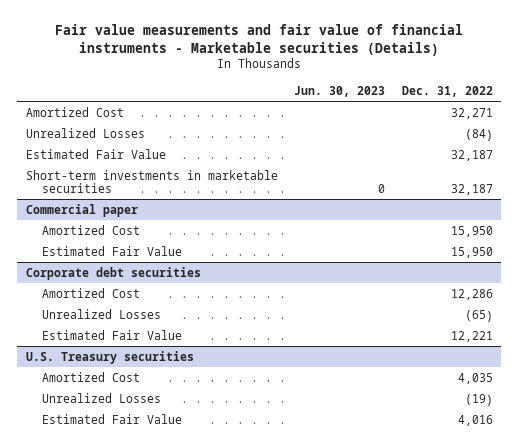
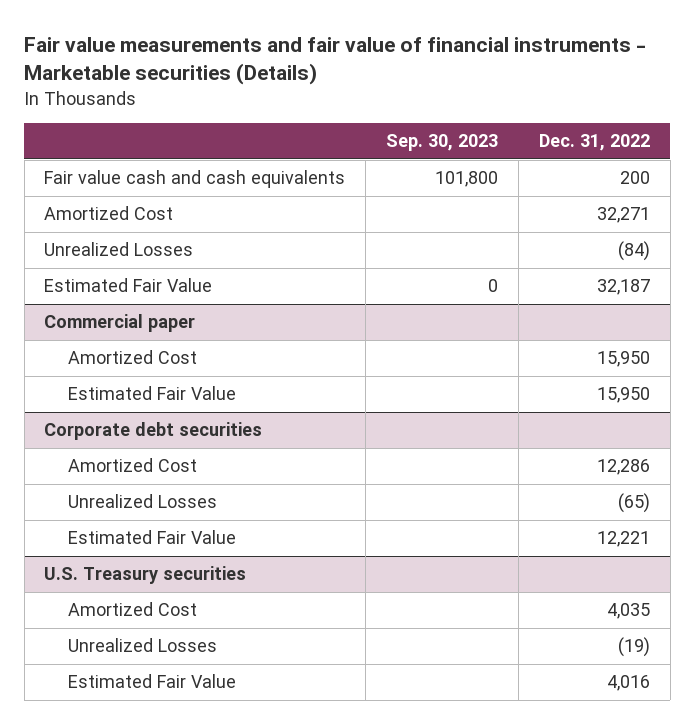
- | Jun. 30, 2023 | Dec. 31, 2022
+ | Sep. 30, 2023 | Dec. 31, 2022
+ Fair value cash and cash equivalents | 101,800 | 200
- Short-term investments in marketable securities | 0 | 32,187

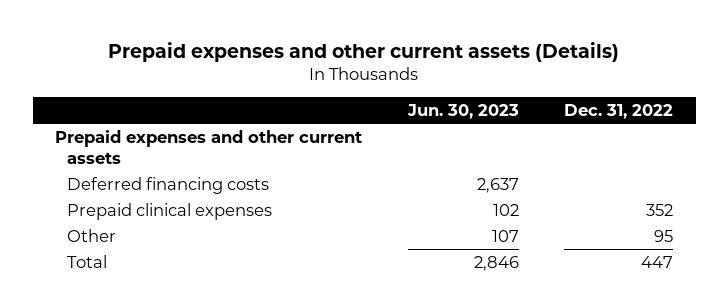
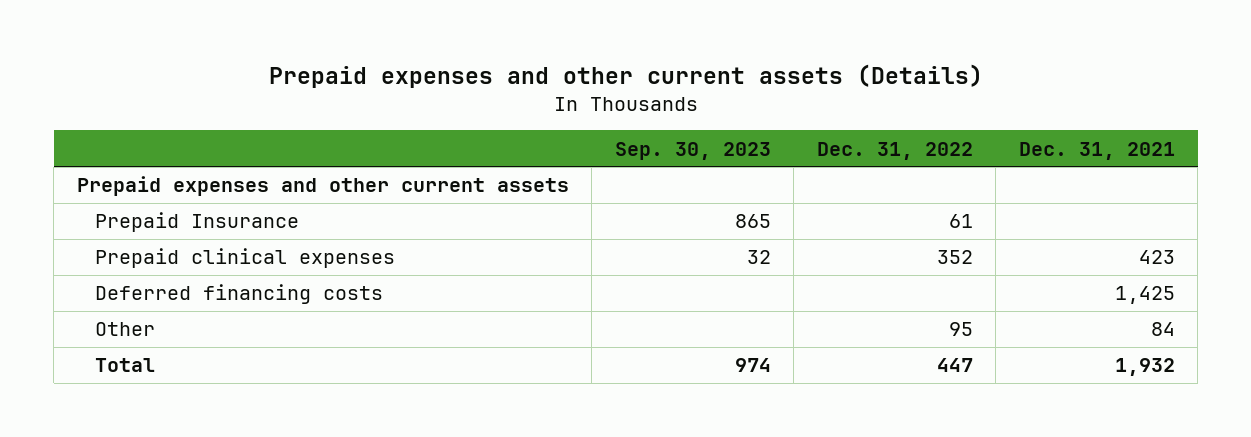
- | Jun. 30, 2023 | Dec. 31, 2022
+ | Sep. 30, 2023 | Dec. 31, 2022 | Dec. 31, 2021
+ Prepaid Insurance | 865 | 61 |
moved down: Deferred financing costs | | | 1,425

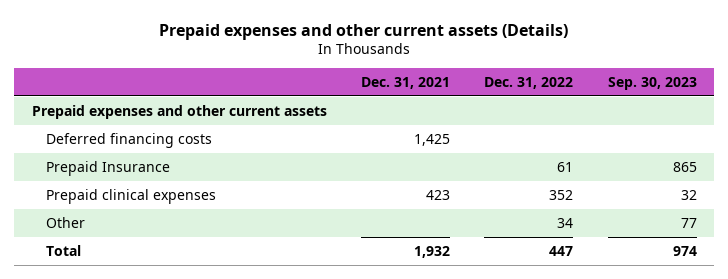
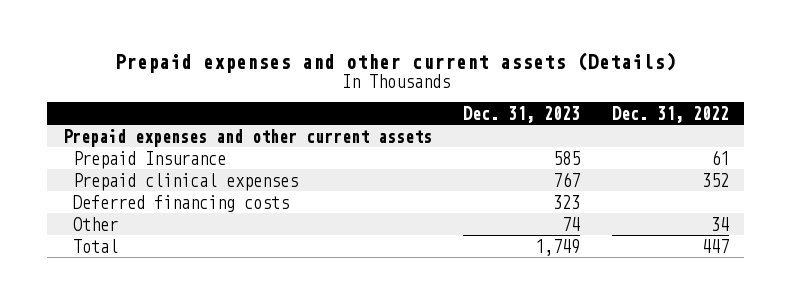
- | Dec. 31, 2021 | Dec. 31, 2022 | Sep. 30, 2023
+ | Dec. 31, 2023 | Dec. 31, 2022
moved down: Deferred financing costs | 323 |

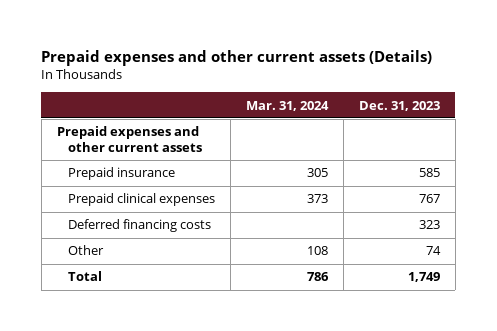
- | Dec. 31, 2023 | Dec. 31, 2022
+ | Mar. 31, 2024 | Dec. 31, 2023
- Prepaid Insurance | 585 | 61
+ Prepaid insurance | 305 | 585

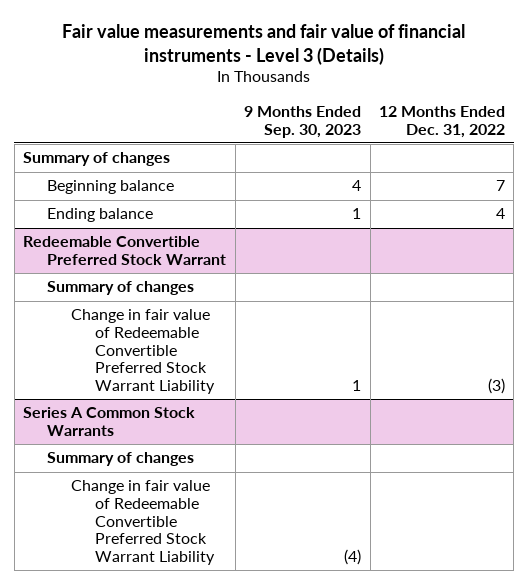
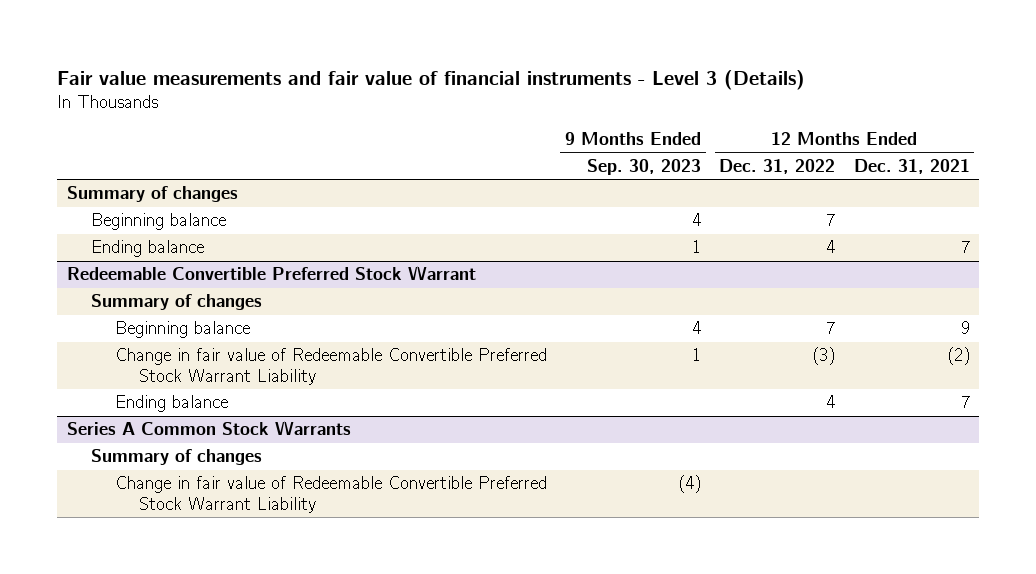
- | 9 Months Ended Sep. 30, 2023 | 12 Months Ended Dec. 31, 2022
+ | 9 Months Ended Sep. 30, 2023 | 12 Months Ended Dec. 31, 2022 | 12 Months Ended Dec. 31, 2021
@ Redeemable Convertible Preferred Stock Warrant
+ Beginning balance | 4 | 7 | 9
+ Ending balance | | 4 | 7

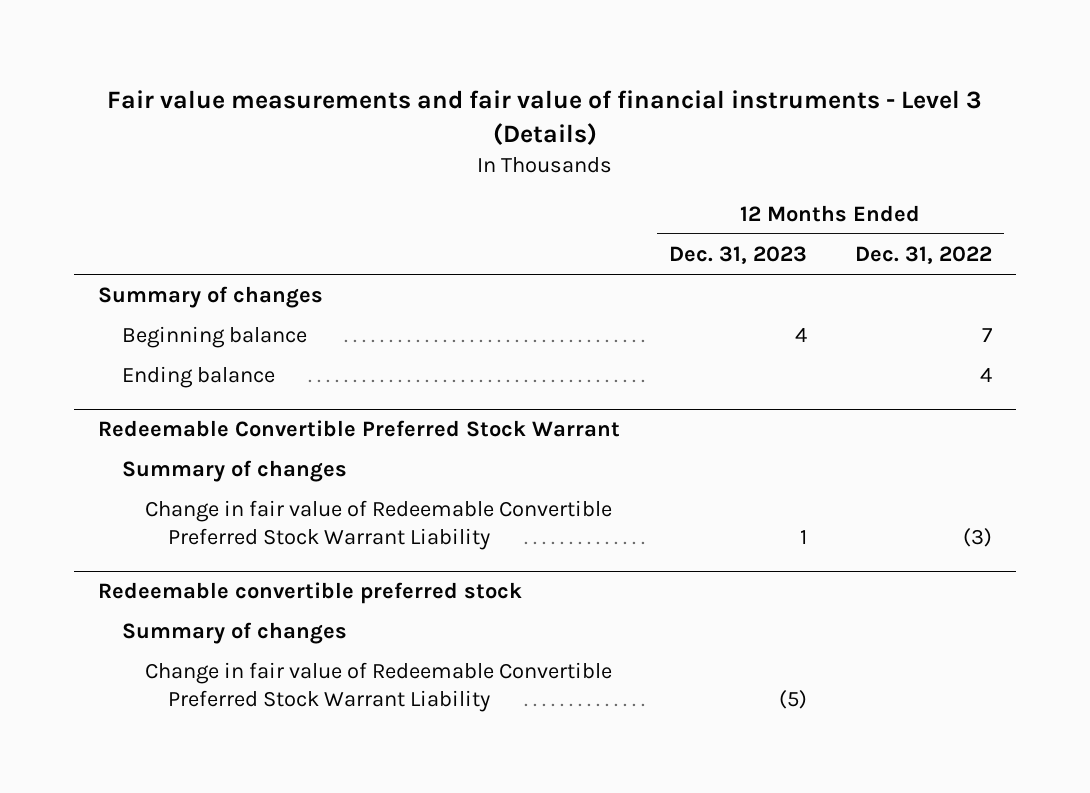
- | 9 Months Ended Sep. 30, 2023 | 12 Months Ended Dec. 31, 2022 | 12 Months Ended Dec. 31, 2021
+ | 12 Months Ended Dec. 31, 2023 | 12 Months Ended Dec. 31, 2022
@ Redeemable Convertible Preferred Stock Warrant
- Beginning balance | 4 | 7 | 9
- Ending balance | | 4 | 7
- Series A Common Stock Warrants
+ Redeemable convertible preferred stock

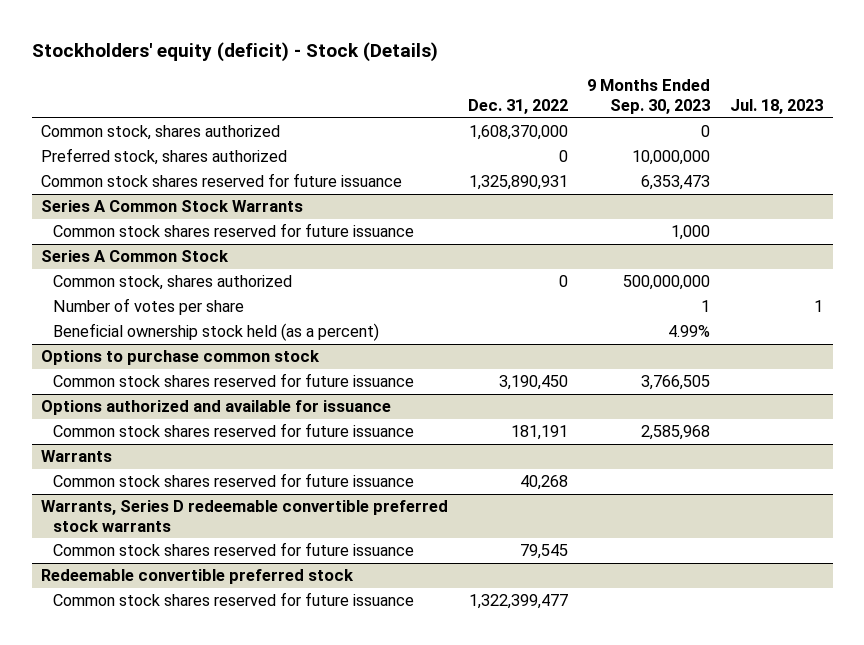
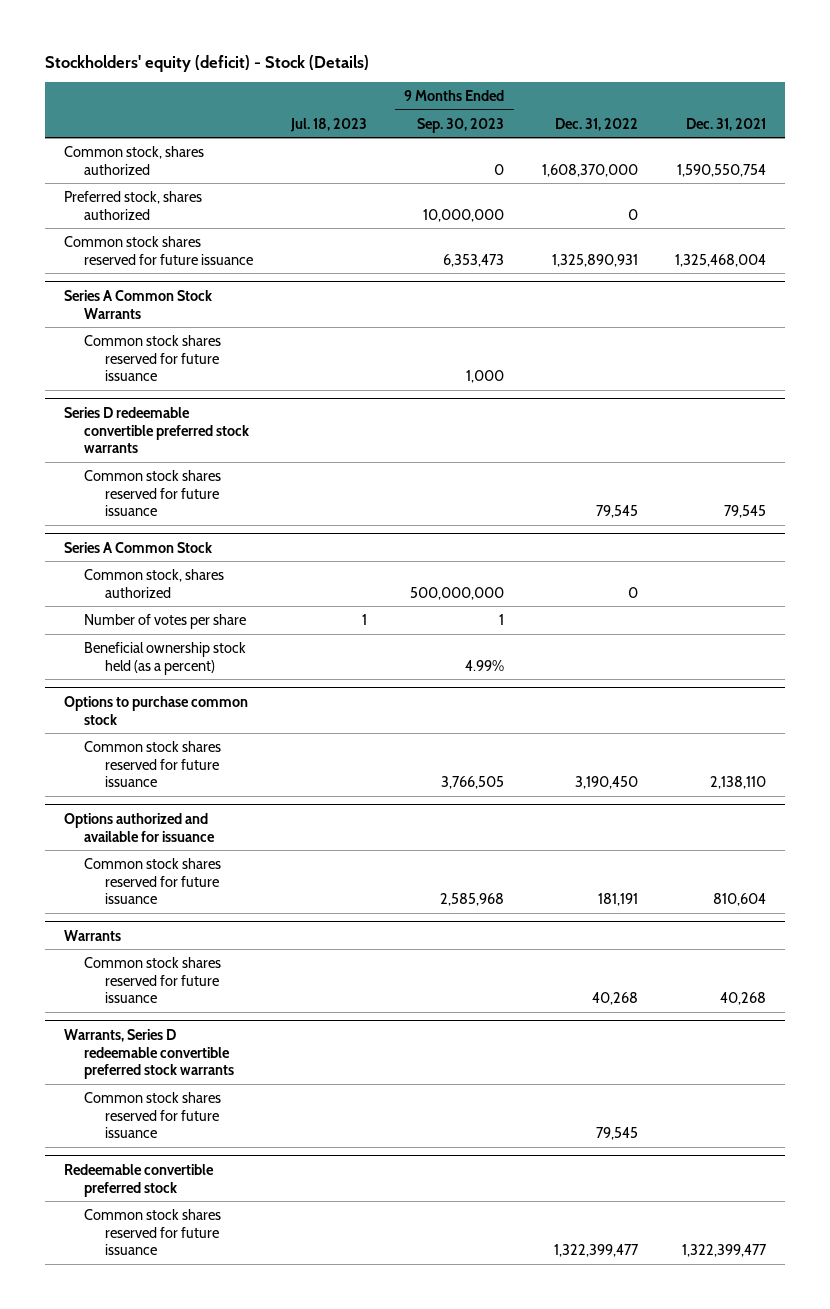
- | Dec. 31, 2022 | 9 Months Ended Sep. 30, 2023 | Jul. 18, 2023
+ | Jul. 18, 2023 | 9 Months Ended Sep. 30, 2023 | Dec. 31, 2022 | Dec. 31, 2021
+ Series D redeemable convertible preferred stock warrants
+ Common stock shares reserved for future issuance | | | 79,545 | 79,545

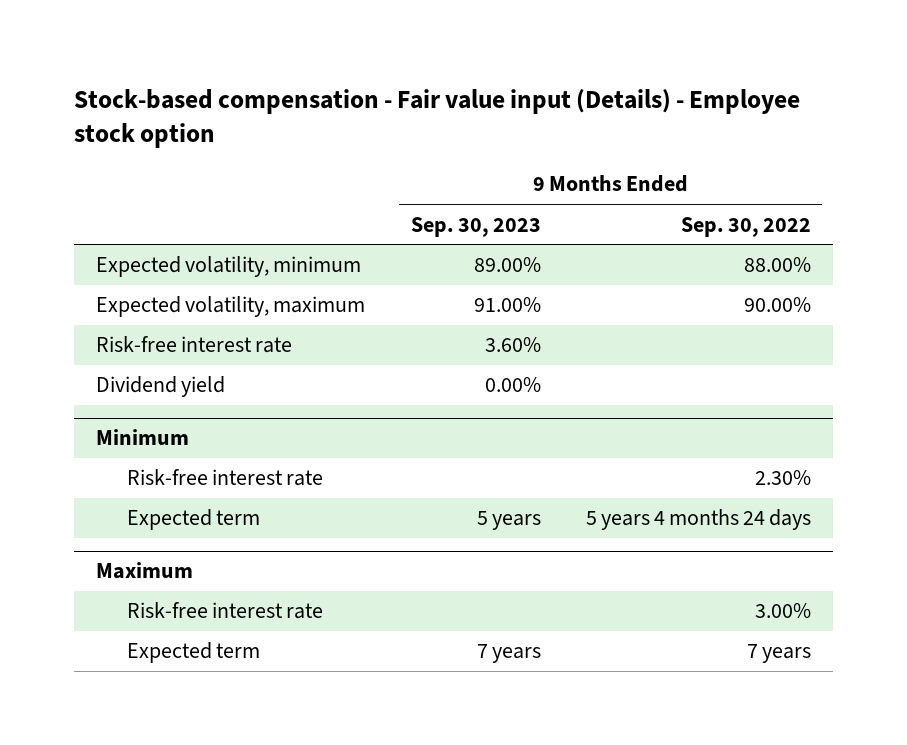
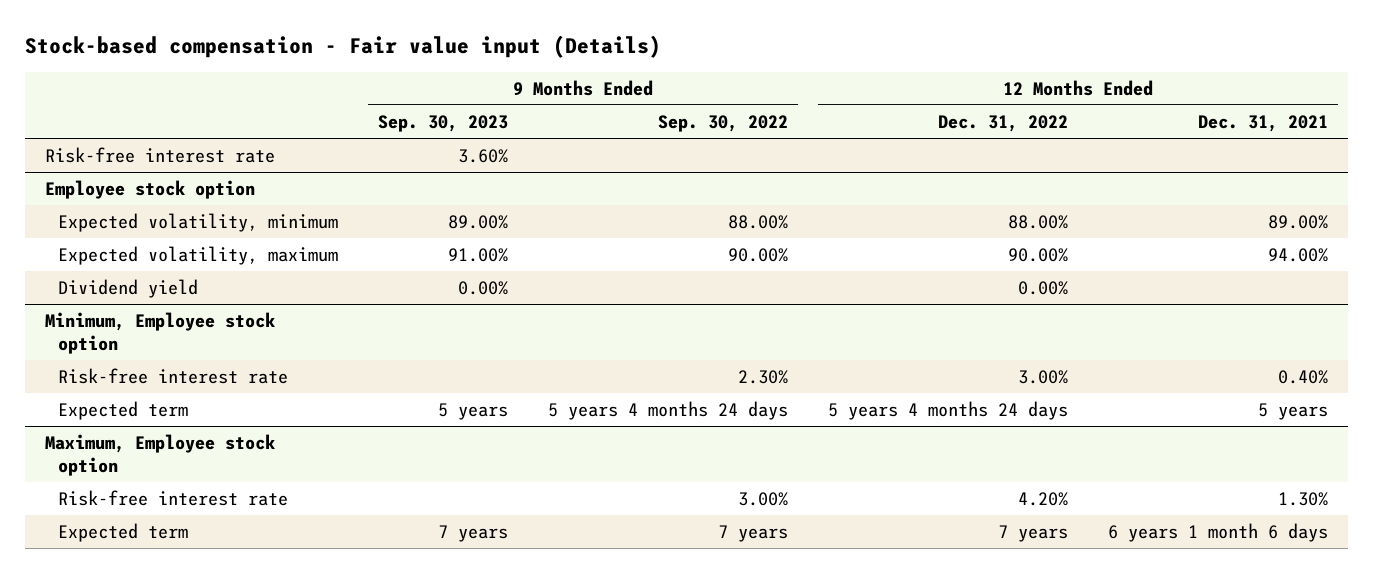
- Stock-based compensation - Fair value input (Details) - Employee stock option
+ Stock-based compensation - Fair value input (Details)
- | 9 Months Ended Sep. 30, 2023 | 9 Months Ended Sep. 30, 2022
+ | 9 Months Ended Sep. 30, 2023 | 9 Months Ended Sep. 30, 2022 | 12 Months Ended Dec. 31, 2022 | 12 Months Ended Dec. 31, 2021
moved up: Risk-free interest rate | 3.60% | | |
+ Employee stock option
- Minimum
+ Minimum, Employee stock option
- Maximum
+ Maximum, Employee stock option

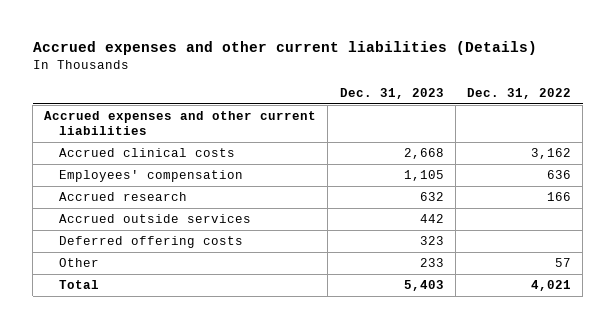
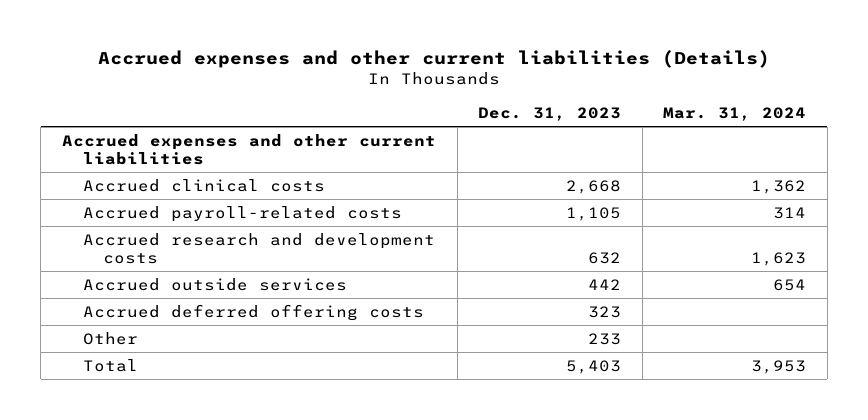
- | Dec. 31, 2023 | Dec. 31, 2022
+ | Dec. 31, 2023 | Mar. 31, 2024
- Employees' compensation | 1,105 | 636
- Accrued research | 632 | 166
+ Accrued payroll-related costs | 1,105 | 314
+ Accrued research and development costs | 632 | 1,623
- Deferred offering costs | 323 |
+ Accrued deferred offering costs | 323 |

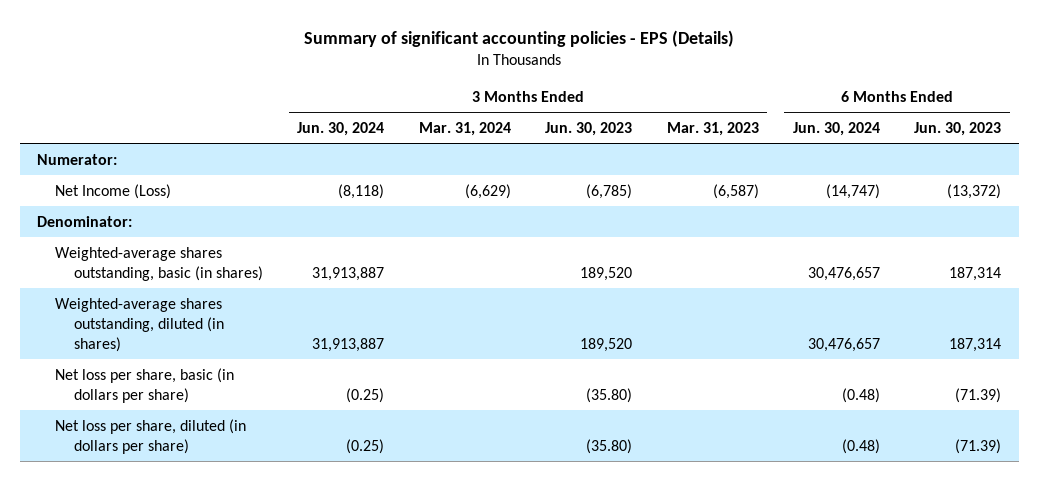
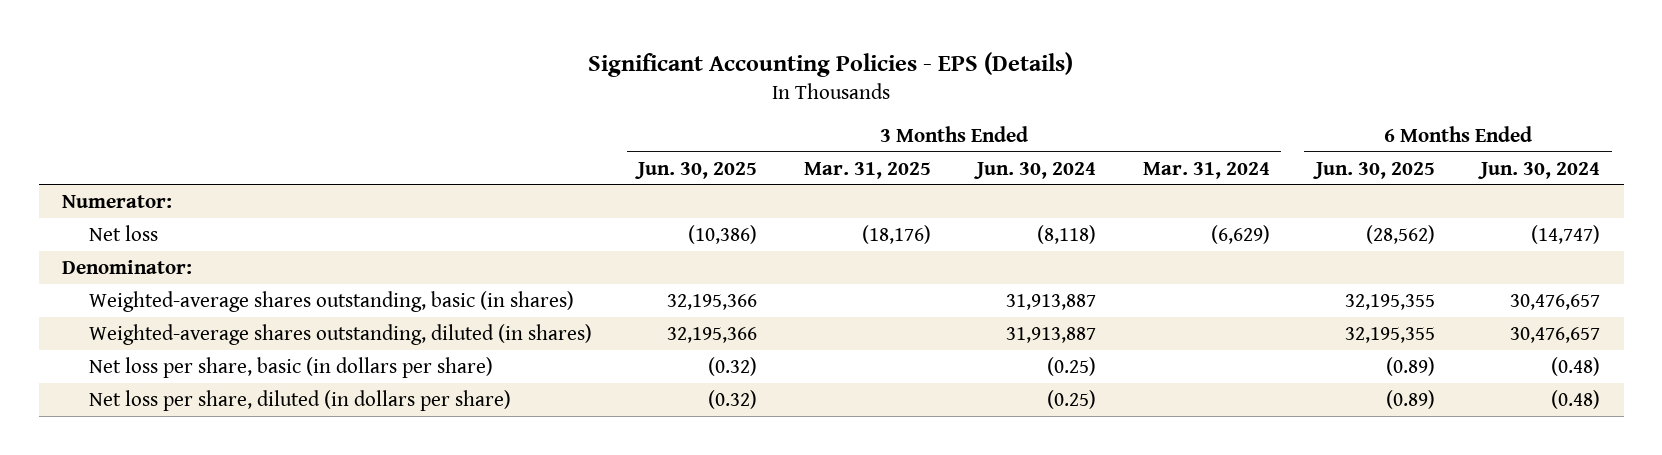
- Summary of significant accounting policies - EPS (Details)
+ Significant Accounting Policies - EPS (Details)
- | 3 Months Ended Jun. 30, 2024 | 3 Months Ended Mar. 31, 2024 | 3 Months Ended Jun. 30, 2023 | 3 Months Ended Mar. 31, 2023 | 6 Months Ended Jun. 30, 2024 | 6 Months Ended Jun. 30, 2023
+ | 3 Months Ended Jun. 30, 2025 | 3 Months Ended Mar. 31, 2025 | 3 Months Ended Jun. 30, 2024 | 3 Months Ended Mar. 31, 2024 | 6 Months Ended Jun. 30, 2025 | 6 Months Ended Jun. 30, 2024
- Net Income (Loss) | (8,118) | (6,629) | (6,785) | (6,587) | (14,747) | (13,372)
+ Net loss | (10,386) | (18,176) | (8,118) | (6,629) | (28,562) | (14,747)

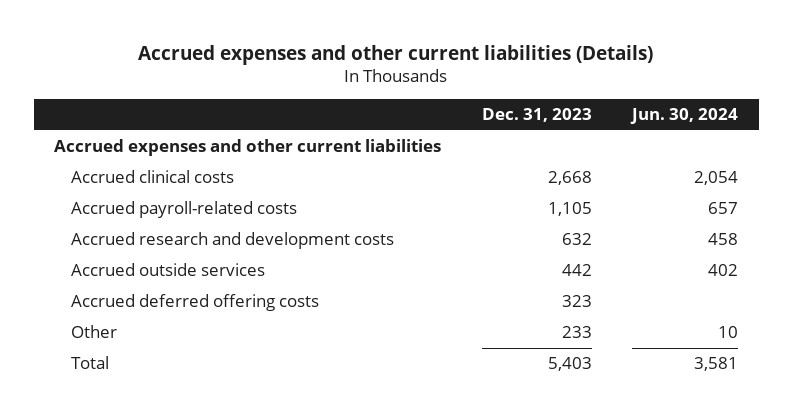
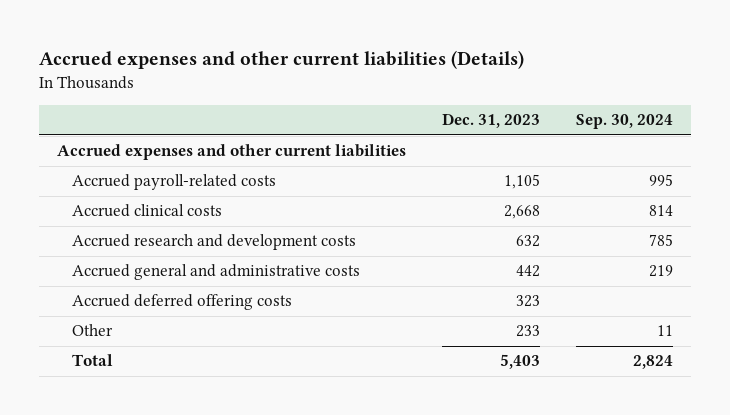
- | Dec. 31, 2023 | Jun. 30, 2024
+ | Dec. 31, 2023 | Sep. 30, 2024
moved down: Accrued clinical costs | 2,668 | 814
- Accrued outside services | 442 | 402
+ Accrued general and administrative costs | 442 | 219

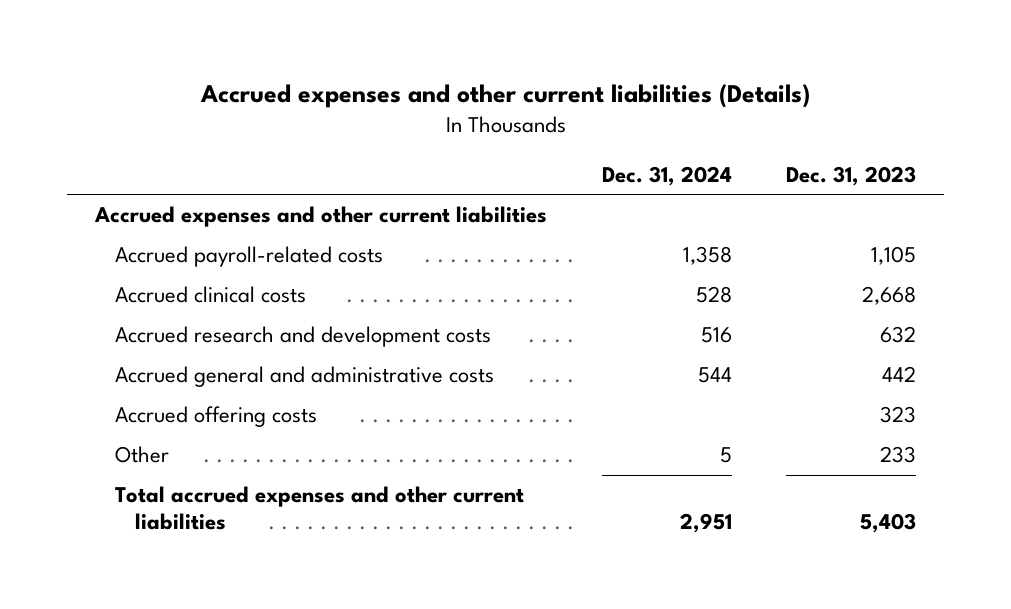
- | Dec. 31, 2023 | Sep. 30, 2024
+ | Dec. 31, 2024 | Dec. 31, 2023
- Accrued deferred offering costs | 323 |
+ Accrued offering costs | | 323
- Total | 5,403 | 2,824
+ Total accrued expenses and other current liabilities | 2,951 | 5,403

